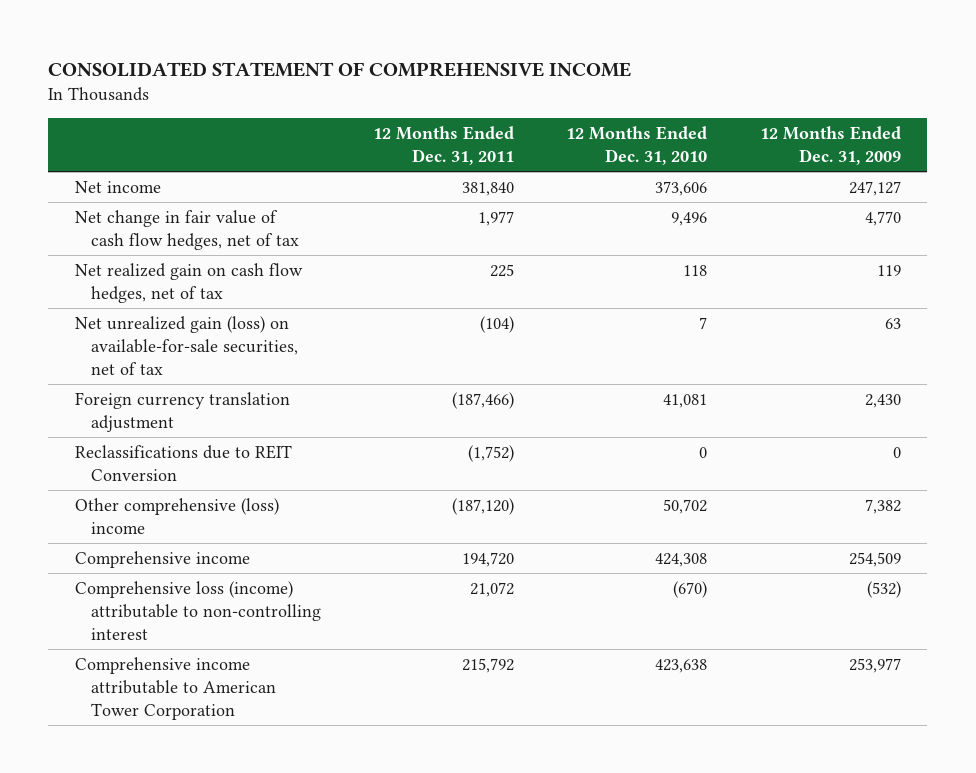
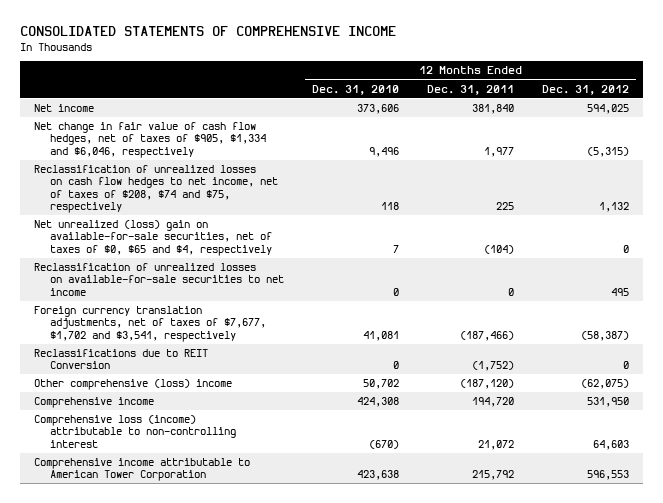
- CONSOLIDATED STATEMENT OF COMPREHENSIVE INCOME
+ CONSOLIDATED STATEMENTS OF COMPREHENSIVE INCOME
- | 12 Months Ended Dec. 31, 2011 | 12 Months Ended Dec. 31, 2010 | 12 Months Ended Dec. 31, 2009
+ | 12 Months Ended Dec. 31, 2010 | 12 Months Ended Dec. 31, 2011 | 12 Months Ended Dec. 31, 2012
- Net change in fair value of cash flow hedges, net of tax | 1,977 | 9,496 | 4,770
- Net realized gain on cash flow hedges, net of tax | 225 | 118 | 119
- Net unrealized gain (loss) on available-for-sale securities, net of tax | (104) | 7 | 63
- Foreign currency translation adjustment | (187,466) | 41,081 | 2,430
+ Net change in fair value of cash flow hedges, net of taxes of $905, $1,334 and $6,046, respectively | 9,496 | 1,977 | (5,315)
+ Reclassification of unrealized losses on cash flow hedges to net income, net of taxes of $208, $74 and $75, respectively | 118 | 225 | 1,132
+ Net unrealized (loss) gain on available-for-sale securities, net of taxes of $0, $65 and $4, respectively | 7 | (104) | 0
+ Reclassification of unrealized losses on available-for-sale securities to net income | 0 | 0 | 495
+ Foreign currency translation adjustments, net of taxes of $7,677, $1,702 and $3,541, respectively | 41,081 | (187,466) | (58,387)

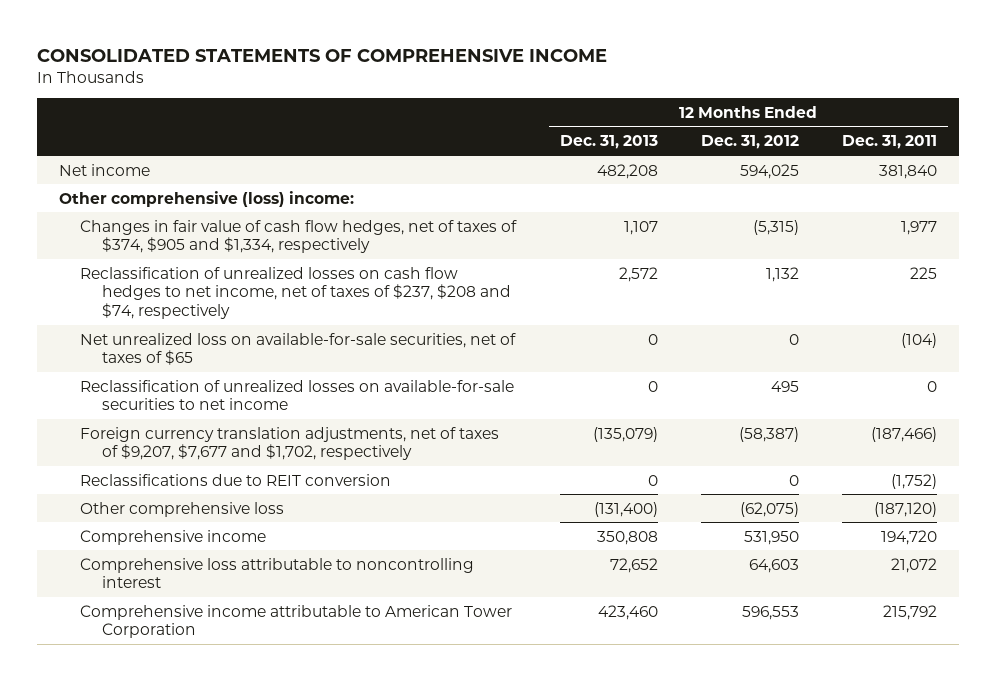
- | 12 Months Ended Dec. 31, 2010 | 12 Months Ended Dec. 31, 2011 | 12 Months Ended Dec. 31, 2012
+ | 12 Months Ended Dec. 31, 2013 | 12 Months Ended Dec. 31, 2012 | 12 Months Ended Dec. 31, 2011
- Net change in fair value of cash flow hedges, net of taxes of $905, $1,334 and $6,046, respectively | 9,496 | 1,977 | (5,315)
- Reclassification of unrealized losses on cash flow hedges to net income, net of taxes of $208, $74 and $75, respectively | 118 | 225 | 1,132
- Net unrealized (loss) gain on available-for-sale securities, net of taxes of $0, $65 and $4, respectively | 7 | (104) | 0
+ Other comprehensive (loss) income:
+ Changes in fair value of cash flow hedges, net of taxes of $374, $905 and $1,334, respectively | 1,107 | (5,315) | 1,977
+ Reclassification of unrealized losses on cash flow hedges to net income, net of taxes of $237, $208 and $74, respectively | 2,572 | 1,132 | 225
+ Net unrealized loss on available-for-sale securities, net of taxes of $65 | 0 | 0 | (104)
- Foreign currency translation adjustments, net of taxes of $7,677, $1,702 and $3,541, respectively | 41,081 | (187,466) | (58,387)
- Reclassifications due to REIT Conversion | 0 | (1,752) | 0
- Other comprehensive (loss) income | 50,702 | (187,120) | (62,075)
+ Foreign currency translation adjustments, net of taxes of $9,207, $7,677 and $1,702, respectively | (135,079) | (58,387) | (187,466)
+ Reclassifications due to REIT conversion | 0 | 0 | (1,752)
+ Other comprehensive loss | (131,400) | (62,075) | (187,120)
- Comprehensive loss (income) attributable to non-controlling interest | (670) | 21,072 | 64,603
+ Comprehensive loss attributable to noncontrolling interest | 72,652 | 64,603 | 21,072

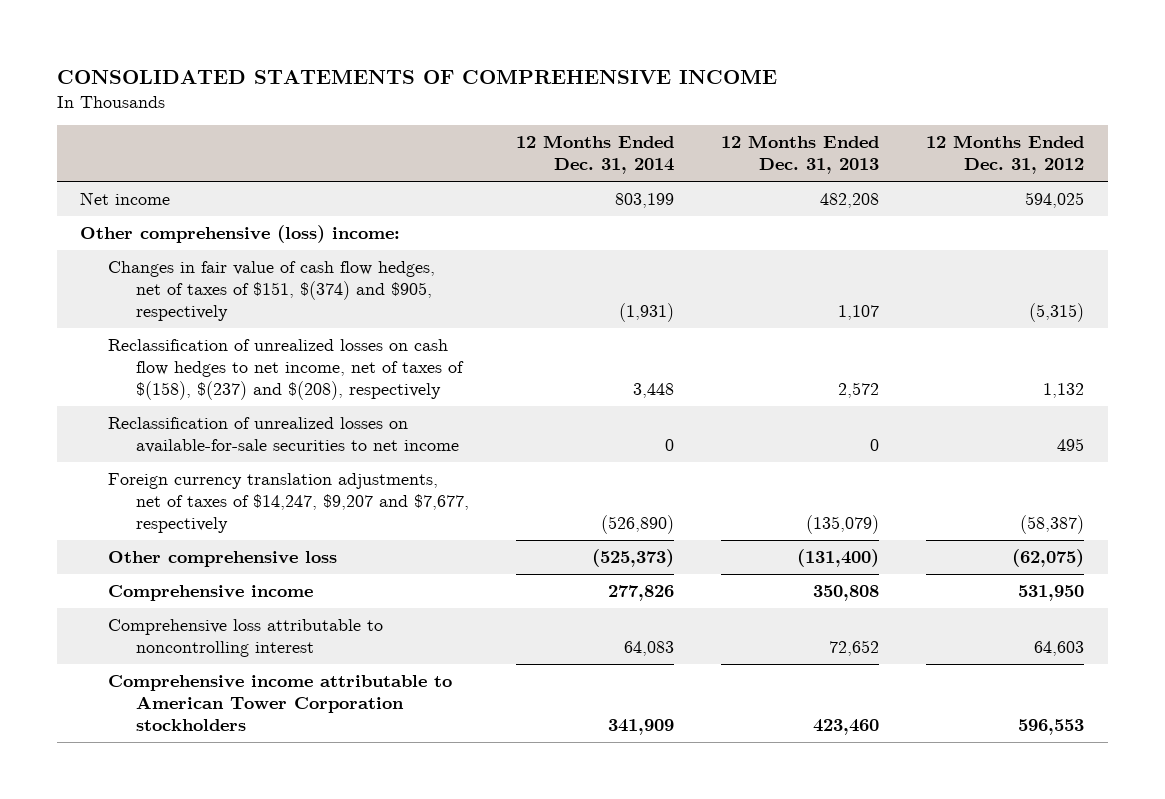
- | 12 Months Ended Dec. 31, 2013 | 12 Months Ended Dec. 31, 2012 | 12 Months Ended Dec. 31, 2011
+ | 12 Months Ended Dec. 31, 2014 | 12 Months Ended Dec. 31, 2013 | 12 Months Ended Dec. 31, 2012
- Changes in fair value of cash flow hedges, net of taxes of $374, $905 and $1,334, respectively | 1,107 | (5,315) | 1,977
- Reclassification of unrealized losses on cash flow hedges to net income, net of taxes of $237, $208 and $74, respectively | 2,572 | 1,132 | 225
- Net unrealized loss on available-for-sale securities, net of taxes of $65 | 0 | 0 | (104)
+ Changes in fair value of cash flow hedges, net of taxes of $151, $(374) and $905, respectively | (1,931) | 1,107 | (5,315)
+ Reclassification of unrealized losses on cash flow hedges to net income, net of taxes of $(158), $(237) and $(208), respectively | 3,448 | 2,572 | 1,132
- Foreign currency translation adjustments, net of taxes of $9,207, $7,677 and $1,702, respectively | (135,079) | (58,387) | (187,466)
- Reclassifications due to REIT conversion | 0 | 0 | (1,752)
+ Foreign currency translation adjustments, net of taxes of $14,247, $9,207 and $7,677, respectively | (526,890) | (135,079) | (58,387)
- Comprehensive income attributable to American Tower Corporation | 423,460 | 596,553 | 215,792
+ Comprehensive income attributable to American Tower Corporation stockholders | 341,909 | 423,460 | 596,553

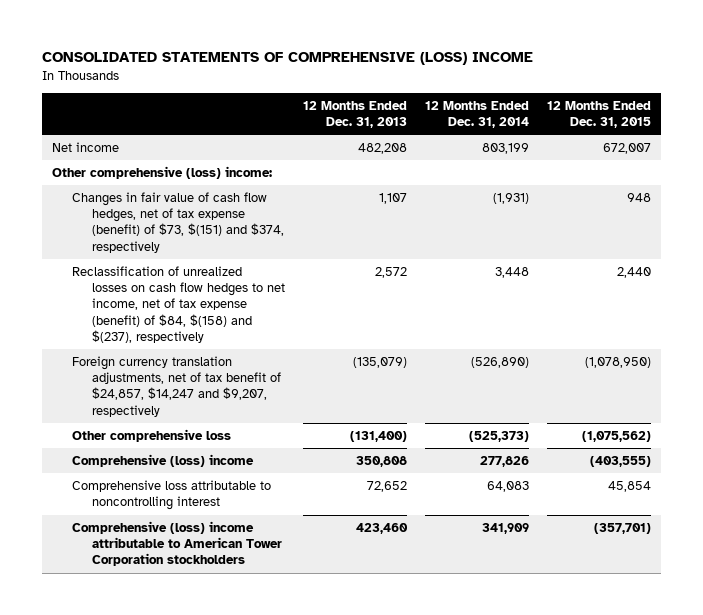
- CONSOLIDATED STATEMENTS OF COMPREHENSIVE INCOME
+ CONSOLIDATED STATEMENTS OF COMPREHENSIVE (LOSS) INCOME
- | 12 Months Ended Dec. 31, 2014 | 12 Months Ended Dec. 31, 2013 | 12 Months Ended Dec. 31, 2012
+ | 12 Months Ended Dec. 31, 2013 | 12 Months Ended Dec. 31, 2014 | 12 Months Ended Dec. 31, 2015
- Changes in fair value of cash flow hedges, net of taxes of $151, $(374) and $905, respectively | (1,931) | 1,107 | (5,315)
- Reclassification of unrealized losses on cash flow hedges to net income, net of taxes of $(158), $(237) and $(208), respectively | 3,448 | 2,572 | 1,132
- Reclassification of unrealized losses on available-for-sale securities to net income | 0 | 0 | 495
- Foreign currency translation adjustments, net of taxes of $14,247, $9,207 and $7,677, respectively | (526,890) | (135,079) | (58,387)
+ Changes in fair value of cash flow hedges, net of tax expense (benefit) of $73, $(151) and $374, respectively | 1,107 | (1,931) | 948
+ Reclassification of unrealized losses on cash flow hedges to net income, net of tax expense (benefit) of $84, $(158) and $(237), respectively | 2,572 | 3,448 | 2,440
+ Foreign currency translation adjustments, net of tax benefit of $24,857, $14,247 and $9,207, respectively | (135,079) | (526,890) | (1,078,950)
- Comprehensive income | 277,826 | 350,808 | 531,950
+ Comprehensive (loss) income | 350,808 | 277,826 | (403,555)
- Comprehensive income attributable to American Tower Corporation stockholders | 341,909 | 423,460 | 596,553
+ Comprehensive (loss) income attributable to American Tower Corporation stockholders | 423,460 | 341,909 | (357,701)

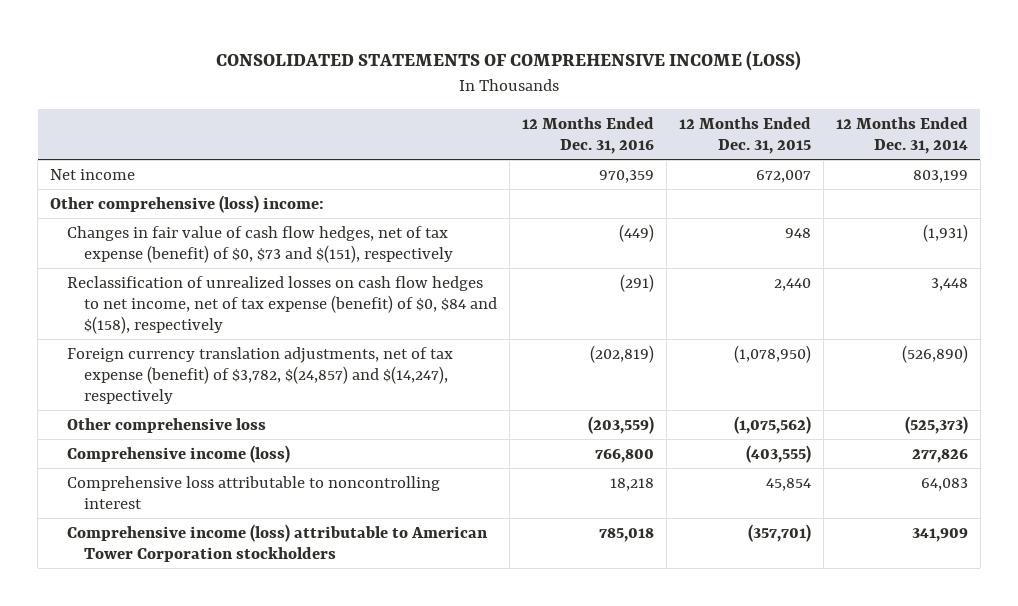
- CONSOLIDATED STATEMENTS OF COMPREHENSIVE (LOSS) INCOME
+ CONSOLIDATED STATEMENTS OF COMPREHENSIVE INCOME (LOSS)
- | 12 Months Ended Dec. 31, 2013 | 12 Months Ended Dec. 31, 2014 | 12 Months Ended Dec. 31, 2015
+ | 12 Months Ended Dec. 31, 2016 | 12 Months Ended Dec. 31, 2015 | 12 Months Ended Dec. 31, 2014
- Changes in fair value of cash flow hedges, net of tax expense (benefit) of $73, $(151) and $374, respectively | 1,107 | (1,931) | 948
- Reclassification of unrealized losses on cash flow hedges to net income, net of tax expense (benefit) of $84, $(158) and $(237), respectively | 2,572 | 3,448 | 2,440
- Foreign currency translation adjustments, net of tax benefit of $24,857, $14,247 and $9,207, respectively | (135,079) | (526,890) | (1,078,950)
+ Changes in fair value of cash flow hedges, net of tax expense (benefit) of $0, $73 and $(151), respectively | (449) | 948 | (1,931)
+ Reclassification of unrealized losses on cash flow hedges to net income, net of tax expense (benefit) of $0, $84 and $(158), respectively | (291) | 2,440 | 3,448
+ Foreign currency translation adjustments, net of tax expense (benefit) of $3,782, $(24,857) and $(14,247), respectively | (202,819) | (1,078,950) | (526,890)
- Comprehensive (loss) income | 350,808 | 277,826 | (403,555)
+ Comprehensive income (loss) | 766,800 | (403,555) | 277,826
- Comprehensive (loss) income attributable to American Tower Corporation stockholders | 423,460 | 341,909 | (357,701)
+ Comprehensive income (loss) attributable to American Tower Corporation stockholders | 785,018 | (357,701) | 341,909

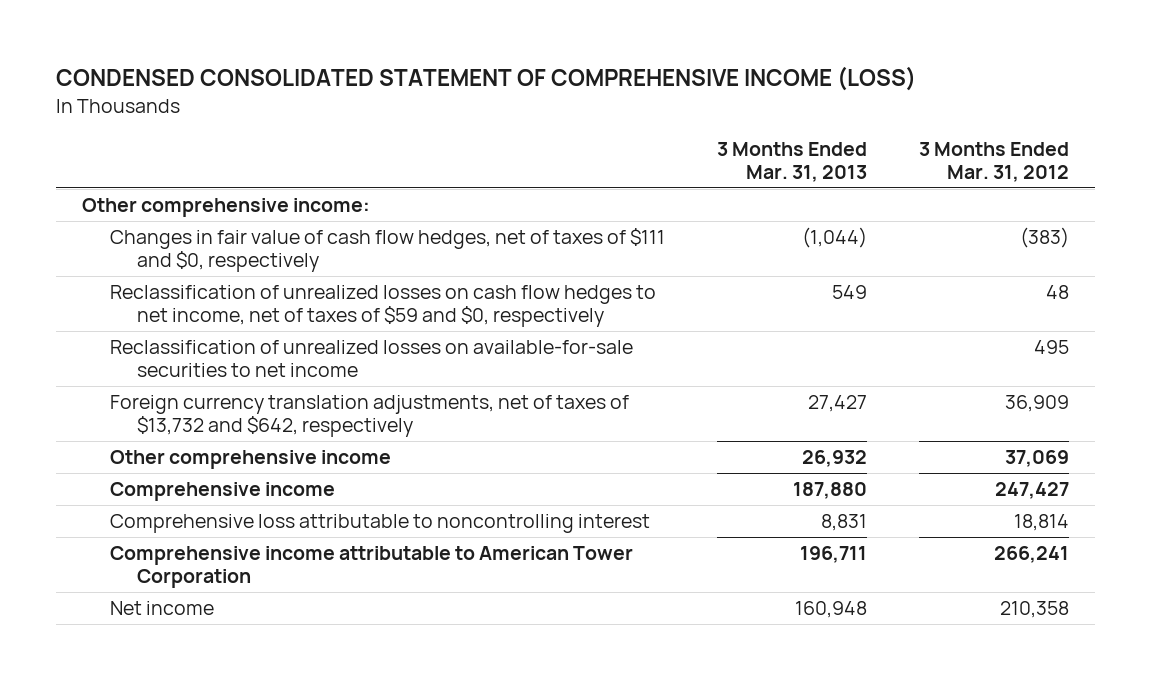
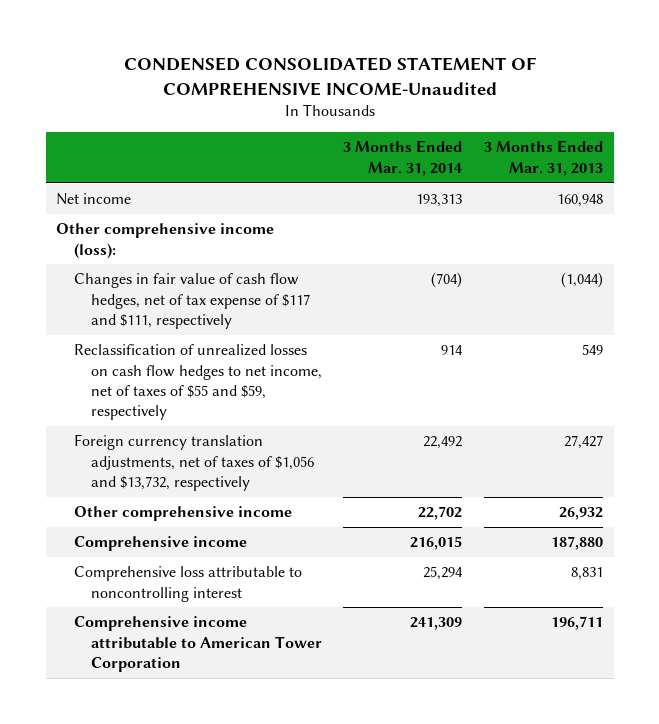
- CONDENSED CONSOLIDATED STATEMENT OF COMPREHENSIVE INCOME (LOSS)
+ CONDENSED CONSOLIDATED STATEMENT OF COMPREHENSIVE INCOME-Unaudited
- | 3 Months Ended Mar. 31, 2013 | 3 Months Ended Mar. 31, 2012
+ | 3 Months Ended Mar. 31, 2014 | 3 Months Ended Mar. 31, 2013
- Other comprehensive income:
- Changes in fair value of cash flow hedges, net of taxes of $111 and $0, respectively | (1,044) | (383)
- Reclassification of unrealized losses on cash flow hedges to net income, net of taxes of $59 and $0, respectively | 549 | 48
- Reclassification of unrealized losses on available-for-sale securities to net income | | 495
- Foreign currency translation adjustments, net of taxes of $13,732 and $642, respectively | 27,427 | 36,909
moved up: Net income | 193,313 | 160,948
+ Other comprehensive income (loss):
+ Changes in fair value of cash flow hedges, net of tax expense of $117 and $111, respectively | (704) | (1,044)
+ Reclassification of unrealized losses on cash flow hedges to net income, net of taxes of $55 and $59, respectively | 914 | 549
+ Foreign currency translation adjustments, net of taxes of $1,056 and $13,732, respectively | 22,492 | 27,427

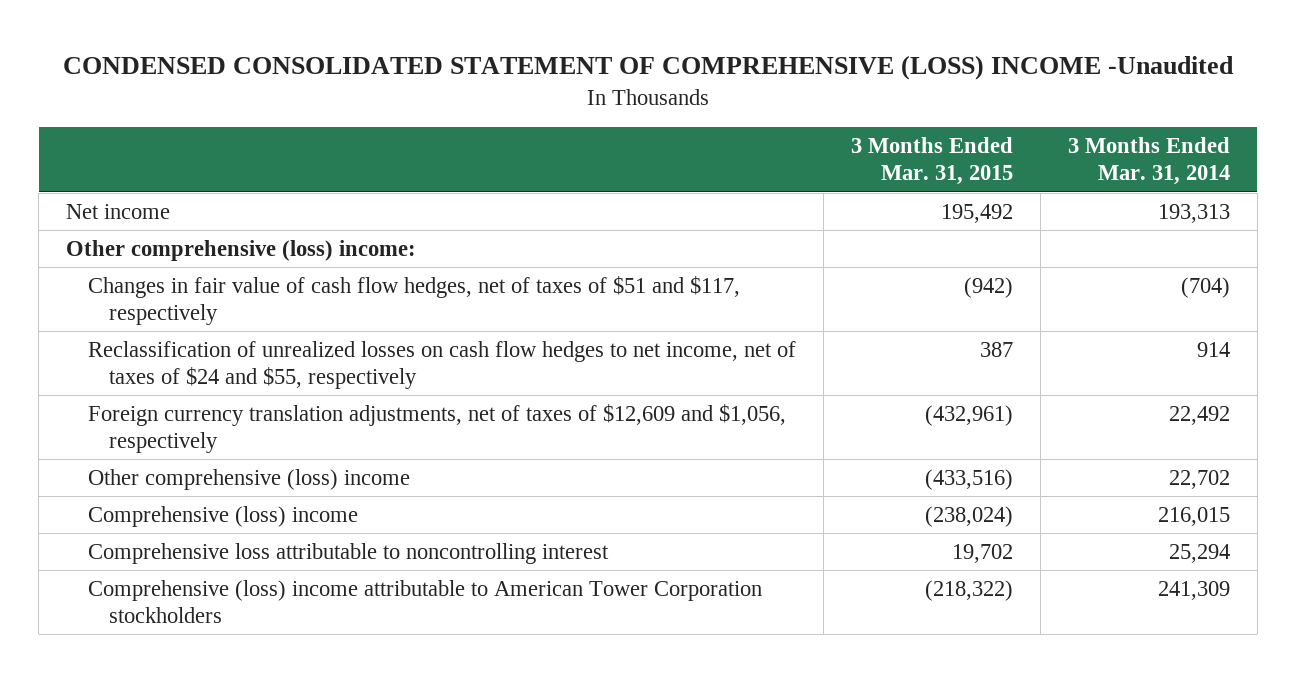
- CONDENSED CONSOLIDATED STATEMENT OF COMPREHENSIVE INCOME-Unaudited
+ CONDENSED CONSOLIDATED STATEMENT OF COMPREHENSIVE (LOSS) INCOME -Unaudited
- | 3 Months Ended Mar. 31, 2014 | 3 Months Ended Mar. 31, 2013
+ | 3 Months Ended Mar. 31, 2015 | 3 Months Ended Mar. 31, 2014
- Other comprehensive income (loss):
- Changes in fair value of cash flow hedges, net of tax expense of $117 and $111, respectively | (704) | (1,044)
- Reclassification of unrealized losses on cash flow hedges to net income, net of taxes of $55 and $59, respectively | 914 | 549
- Foreign currency translation adjustments, net of taxes of $1,056 and $13,732, respectively | 22,492 | 27,427
- Other comprehensive income | 22,702 | 26,932
- Comprehensive income | 216,015 | 187,880
+ Other comprehensive (loss) income:
+ Changes in fair value of cash flow hedges, net of taxes of $51 and $117, respectively | (942) | (704)
+ Reclassification of unrealized losses on cash flow hedges to net income, net of taxes of $24 and $55, respectively | 387 | 914
+ Foreign currency translation adjustments, net of taxes of $12,609 and $1,056, respectively | (432,961) | 22,492
+ Other comprehensive (loss) income | (433,516) | 22,702
+ Comprehensive (loss) income | (238,024) | 216,015
- Comprehensive income attributable to American Tower Corporation | 241,309 | 196,711
+ Comprehensive (loss) income attributable to American Tower Corporation stockholders | (218,322) | 241,309

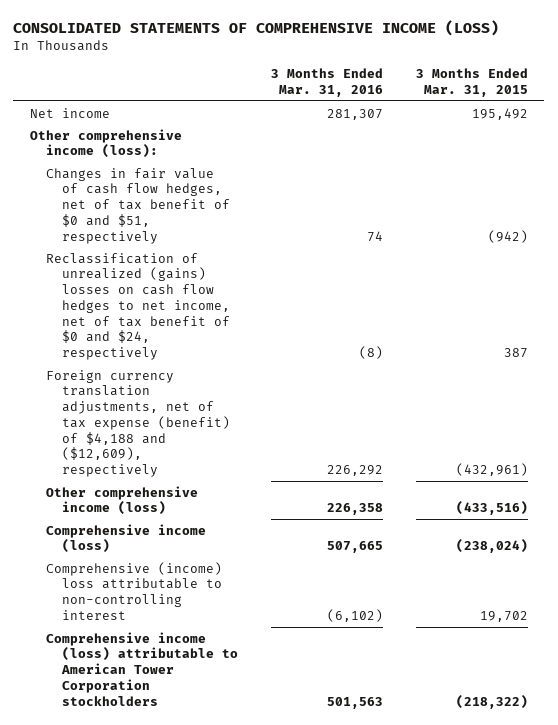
- CONDENSED CONSOLIDATED STATEMENT OF COMPREHENSIVE (LOSS) INCOME -Unaudited
+ CONSOLIDATED STATEMENTS OF COMPREHENSIVE INCOME (LOSS)
- | 3 Months Ended Mar. 31, 2015 | 3 Months Ended Mar. 31, 2014
+ | 3 Months Ended Mar. 31, 2016 | 3 Months Ended Mar. 31, 2015
- Other comprehensive (loss) income:
- Changes in fair value of cash flow hedges, net of taxes of $51 and $117, respectively | (942) | (704)
- Reclassification of unrealized losses on cash flow hedges to net income, net of taxes of $24 and $55, respectively | 387 | 914
- Foreign currency translation adjustments, net of taxes of $12,609 and $1,056, respectively | (432,961) | 22,492
- Other comprehensive (loss) income | (433,516) | 22,702
- Comprehensive (loss) income | (238,024) | 216,015
- Comprehensive loss attributable to noncontrolling interest | 19,702 | 25,294
- Comprehensive (loss) income attributable to American Tower Corporation stockholders | (218,322) | 241,309
+ Other comprehensive income (loss):
+ Changes in fair value of cash flow hedges, net of tax benefit of $0 and $51, respectively | 74 | (942)
+ Reclassification of unrealized (gains) losses on cash flow hedges to net income, net of tax benefit of $0 and $24, respectively | (8) | 387
+ Foreign currency translation adjustments, net of tax expense (benefit) of $4,188 and ($12,609), respectively | 226,292 | (432,961)
+ Other comprehensive income (loss) | 226,358 | (433,516)
+ Comprehensive income (loss) | 507,665 | (238,024)
+ Comprehensive (income) loss attributable to non-controlling interest | (6,102) | 19,702
+ Comprehensive income (loss) attributable to American Tower Corporation stockholders | 501,563 | (218,322)

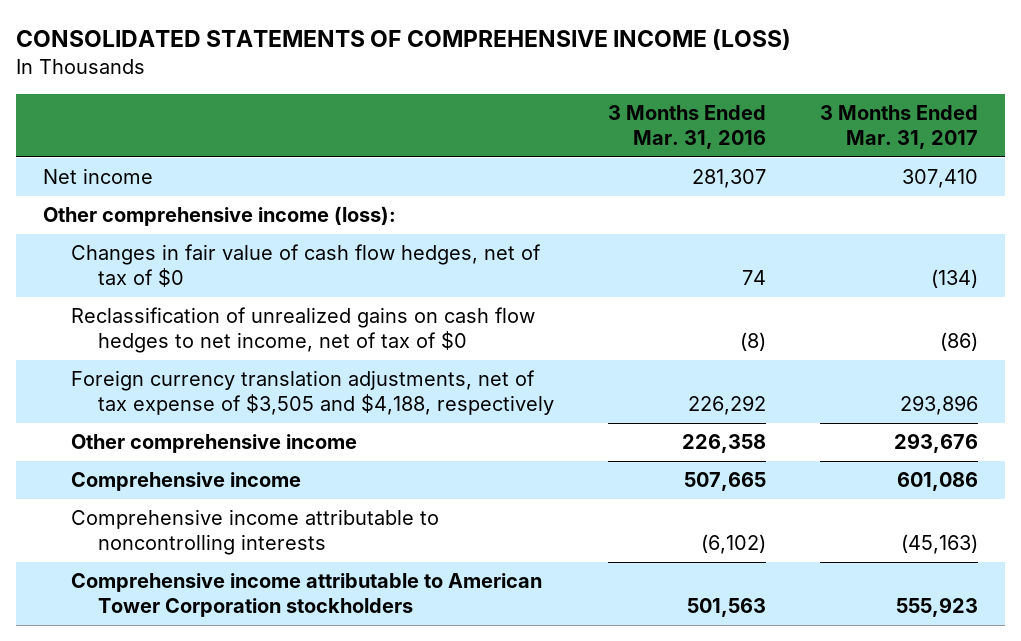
- | 3 Months Ended Mar. 31, 2016 | 3 Months Ended Mar. 31, 2015
+ | 3 Months Ended Mar. 31, 2016 | 3 Months Ended Mar. 31, 2017
- Changes in fair value of cash flow hedges, net of tax benefit of $0 and $51, respectively | 74 | (942)
- Reclassification of unrealized (gains) losses on cash flow hedges to net income, net of tax benefit of $0 and $24, respectively | (8) | 387
- Foreign currency translation adjustments, net of tax expense (benefit) of $4,188 and ($12,609), respectively | 226,292 | (432,961)
- Other comprehensive income (loss) | 226,358 | (433,516)
- Comprehensive income (loss) | 507,665 | (238,024)
- Comprehensive (income) loss attributable to non-controlling interest | (6,102) | 19,702
- Comprehensive income (loss) attributable to American Tower Corporation stockholders | 501,563 | (218,322)
+ Changes in fair value of cash flow hedges, net of tax of $0 | 74 | (134)
+ Reclassification of unrealized gains on cash flow hedges to net income, net of tax of $0 | (8) | (86)
+ Foreign currency translation adjustments, net of tax expense of $3,505 and $4,188, respectively | 226,292 | 293,896
+ Other comprehensive income | 226,358 | 293,676
+ Comprehensive income | 507,665 | 601,086
+ Comprehensive income attributable to noncontrolling interests | (6,102) | (45,163)
+ Comprehensive income attributable to American Tower Corporation stockholders | 501,563 | 555,923

